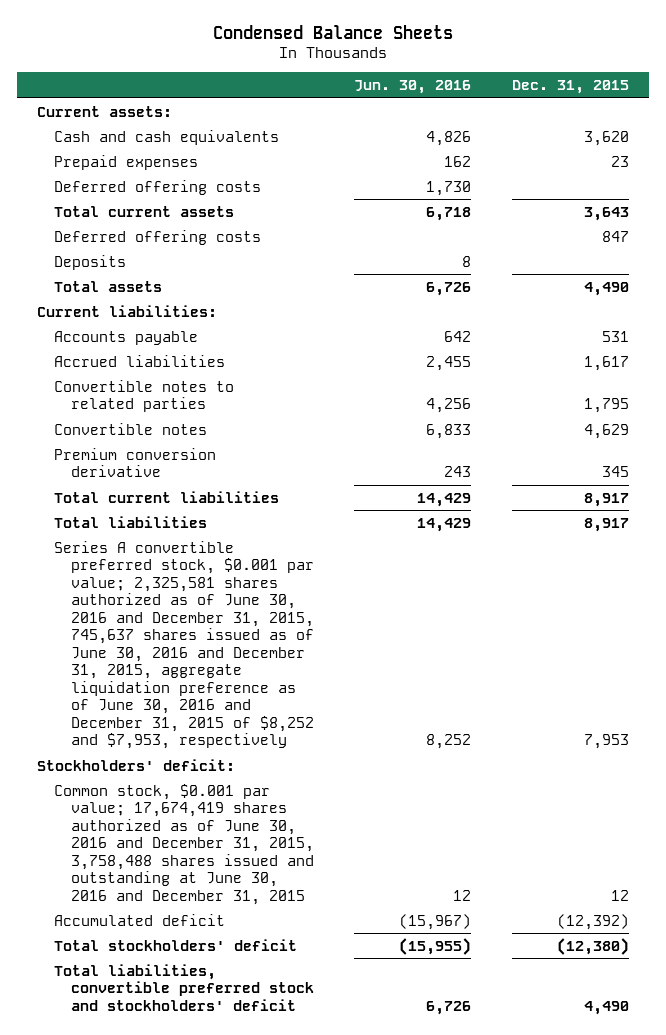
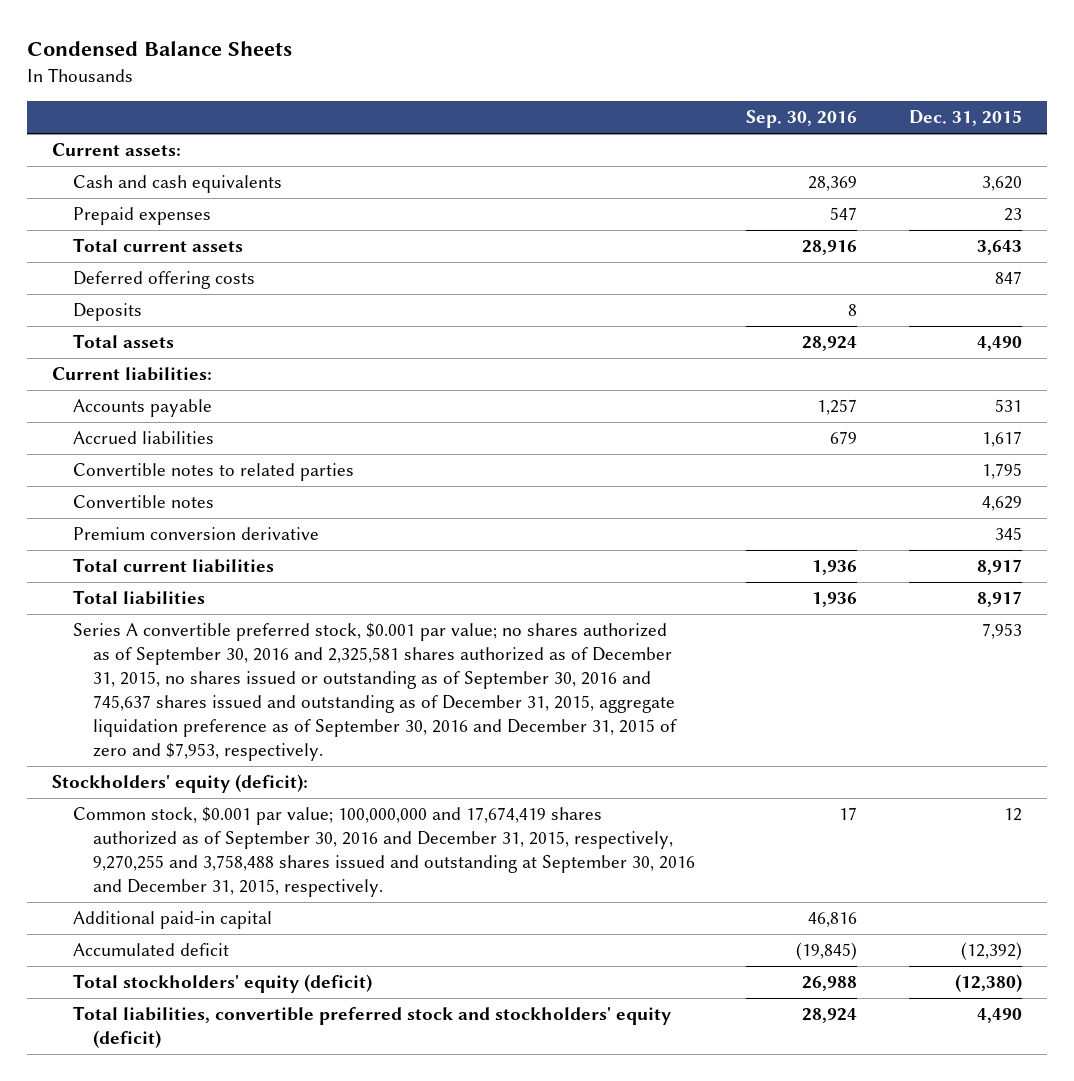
- | Jun. 30, 2016 | Dec. 31, 2015
+ | Sep. 30, 2016 | Dec. 31, 2015
- Deferred offering costs | 1,730 |
- Series A convertible preferred stock, $0.001 par value; 2,325,581 shares authorized as of June 30, 2016 and December 31, 2015, 745,637 shares issued as of June 30, 2016 and December 31, 2015, aggregate liquidation preference as of June 30, 2016 and December 31, 2015 of $8,252 and $7,953, respectively | 8,252 | 7,953
- Stockholders' deficit:
- Common stock, $0.001 par value; 17,674,419 shares authorized as of June 30, 2016 and December 31, 2015, 3,758,488 shares issued and outstanding at June 30, 2016 and December 31, 2015 | 12 | 12
+ Series A convertible preferred stock, $0.001 par value; no shares authorized as of September 30, 2016 and 2,325,581 shares authorized as of December 31, 2015, no shares issued or outstanding as of September 30, 2016 and 745,637 shares issued and outstanding as of December 31, 2015, aggregate liquidation preference as of September 30, 2016 and December 31, 2015 of zero and $7,953, respectively. | | 7,953
+ Stockholders' equity (deficit):
+ Common stock, $0.001 par value; 100,000,000 and 17,674,419 shares authorized as of September 30, 2016 and December 31, 2015, respectively, 9,270,255 and 3,758,488 shares issued and outstanding at September 30, 2016 and December 31, 2015, respectively. | 17 | 12
+ Additional paid-in capital | 46,816 |
- Total stockholders' deficit | (15,955) | (12,380)
- Total liabilities, convertible preferred stock and stockholders' deficit | 6,726 | 4,490
+ Total stockholders' equity (deficit) | 26,988 | (12,380)
+ Total liabilities, convertible preferred stock and stockholders' equity (deficit) | 28,924 | 4,490

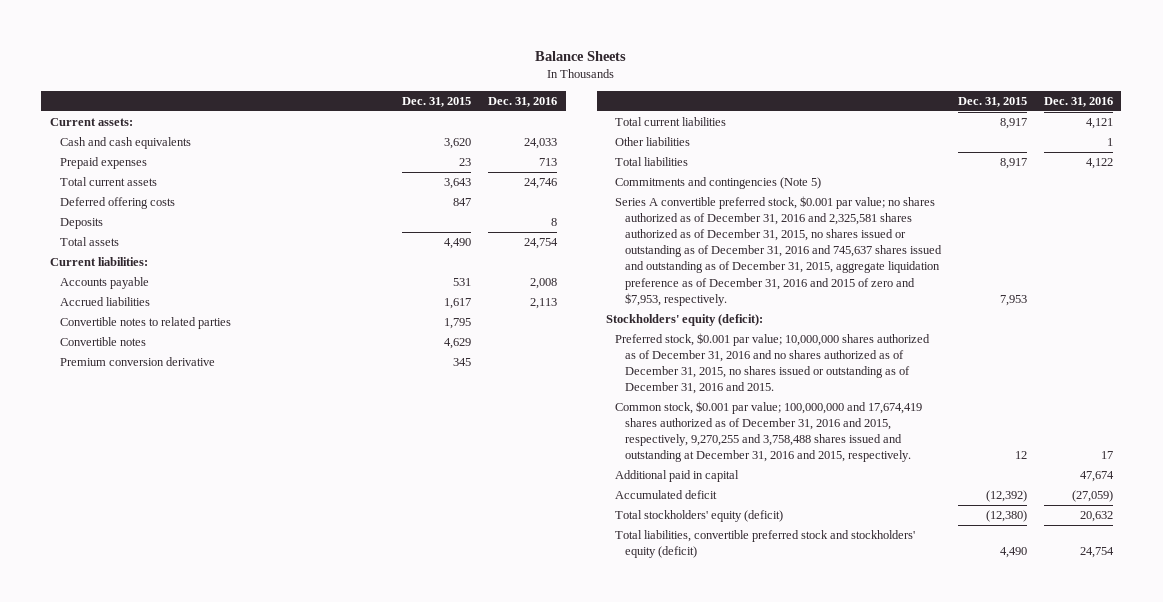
- Condensed Balance Sheets
+ Balance Sheets
- | Sep. 30, 2016 | Dec. 31, 2015
+ | Dec. 31, 2015 | Dec. 31, 2016
+ Other liabilities | | 1
- Series A convertible preferred stock, $0.001 par value; no shares authorized as of September 30, 2016 and 2,325,581 shares authorized as of December 31, 2015, no shares issued or outstanding as of September 30, 2016 and 745,637 shares issued and outstanding as of December 31, 2015, aggregate liquidation preference as of September 30, 2016 and December 31, 2015 of zero and $7,953, respectively. | | 7,953
+ Commitments and contingencies (Note 5)
+ Series A convertible preferred stock, $0.001 par value; no shares authorized as of December 31, 2016 and 2,325,581 shares authorized as of December 31, 2015, no shares issued or outstanding as of December 31, 2016 and 745,637 shares issued and outstanding as of December 31, 2015, aggregate liquidation preference as of December 31, 2016 and 2015 of zero and $7,953, respectively. | 7,953 |
- Common stock, $0.001 par value; 100,000,000 and 17,674,419 shares authorized as of September 30, 2016 and December 31, 2015, respectively, 9,270,255 and 3,758,488 shares issued and outstanding at September 30, 2016 and December 31, 2015, respectively. | 17 | 12
- Additional paid-in capital | 46,816 |
+ Preferred stock, $0.001 par value; 10,000,000 shares authorized as of December 31, 2016 and no shares authorized as of December 31, 2015, no shares issued or outstanding as of December 31, 2016 and 2015.
+ Common stock, $0.001 par value; 100,000,000 and 17,674,419 shares authorized as of December 31, 2016 and 2015, respectively, 9,270,255 and 3,758,488 shares issued and outstanding at December 31, 2016 and 2015, respectively. | 12 | 17
+ Additional paid in capital | | 47,674

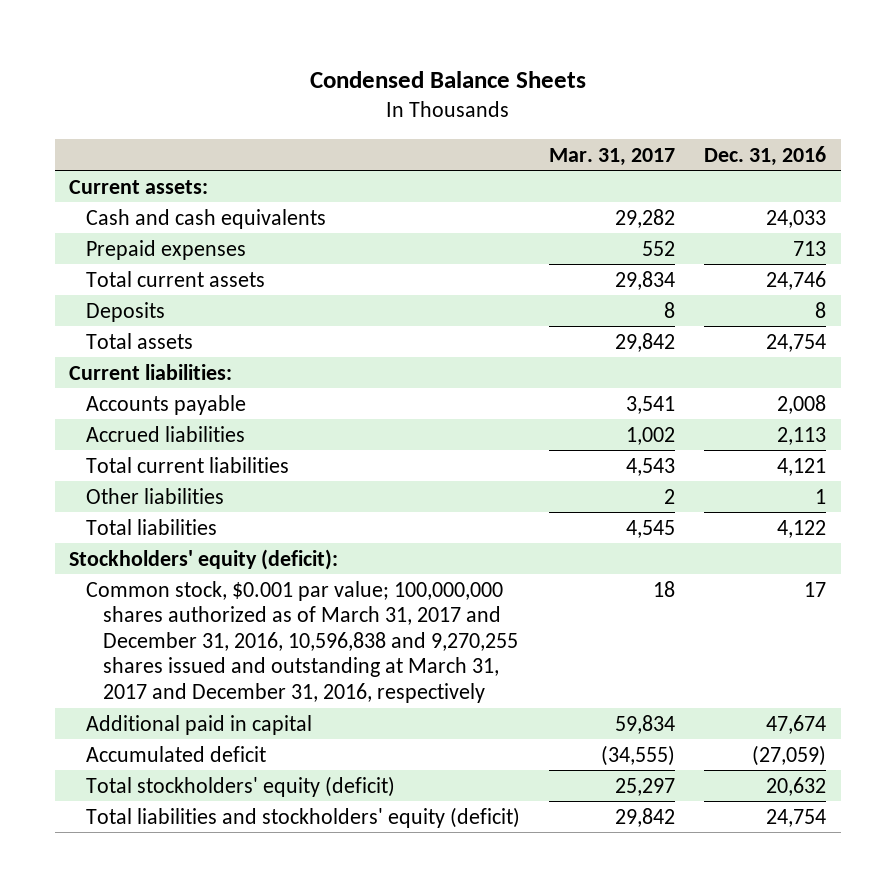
- Balance Sheets
+ Condensed Balance Sheets
- | Dec. 31, 2015 | Dec. 31, 2016
+ | Mar. 31, 2017 | Dec. 31, 2016
- Deferred offering costs | 847 |
- Convertible notes to related parties | 1,795 |
- Convertible notes | 4,629 |
- Premium conversion derivative | 345 |
- Commitments and contingencies (Note 5)
- Series A convertible preferred stock, $0.001 par value; no shares authorized as of December 31, 2016 and 2,325,581 shares authorized as of December 31, 2015, no shares issued or outstanding as of December 31, 2016 and 745,637 shares issued and outstanding as of December 31, 2015, aggregate liquidation preference as of December 31, 2016 and 2015 of zero and $7,953, respectively. | 7,953 |
- Preferred stock, $0.001 par value; 10,000,000 shares authorized as of December 31, 2016 and no shares authorized as of December 31, 2015, no shares issued or outstanding as of December 31, 2016 and 2015.
- Common stock, $0.001 par value; 100,000,000 and 17,674,419 shares authorized as of December 31, 2016 and 2015, respectively, 9,270,255 and 3,758,488 shares issued and outstanding at December 31, 2016 and 2015, respectively. | 12 | 17
+ Common stock, $0.001 par value; 100,000,000 shares authorized as of March 31, 2017 and December 31, 2016, 10,596,838 and 9,270,255 shares issued and outstanding at March 31, 2017 and December 31, 2016, respectively | 18 | 17
- Total liabilities, convertible preferred stock and stockholders' equity (deficit) | 4,490 | 24,754
+ Total liabilities and stockholders' equity (deficit) | 29,842 | 24,754

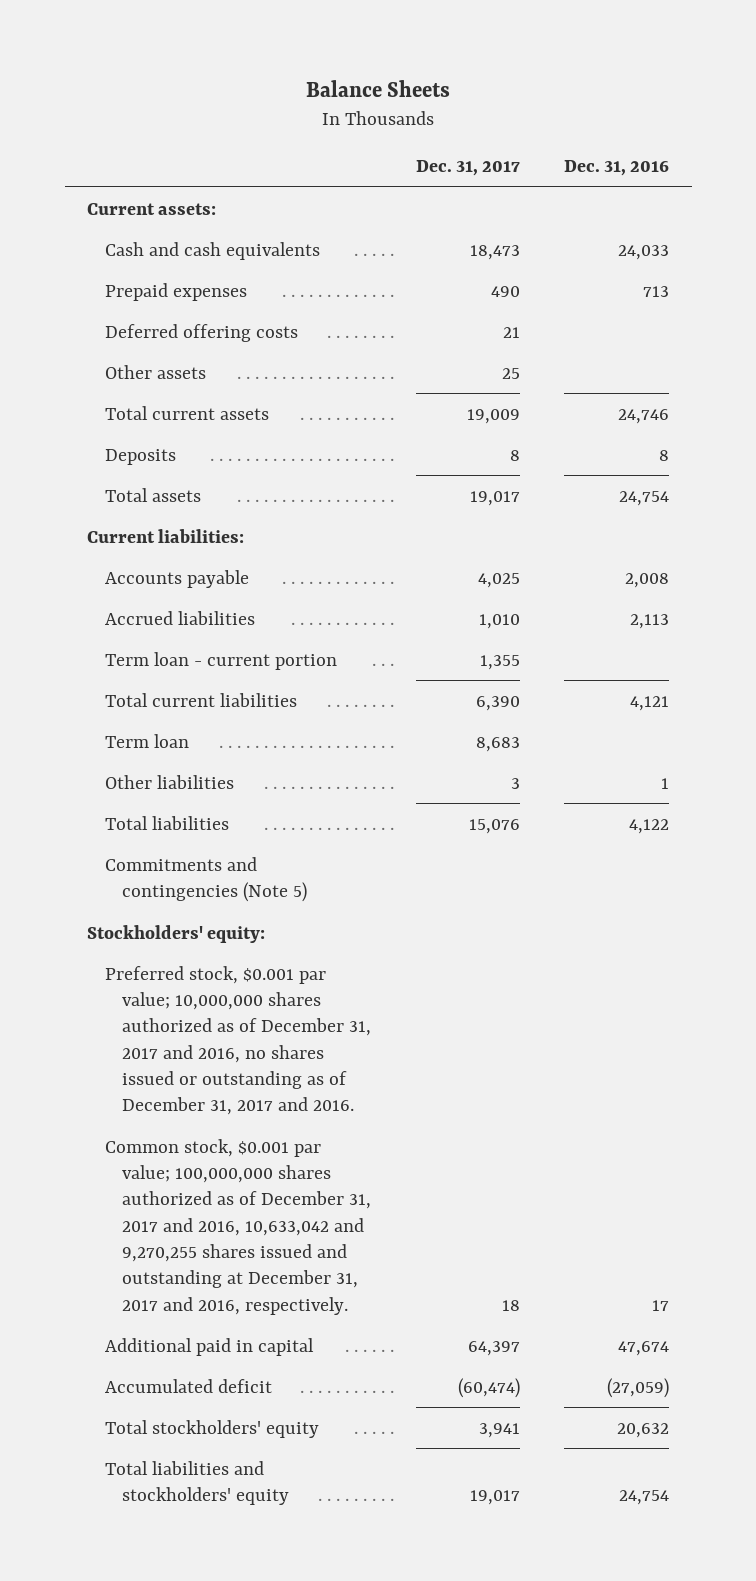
- Condensed Balance Sheets
+ Balance Sheets
- | Mar. 31, 2017 | Dec. 31, 2016
+ | Dec. 31, 2017 | Dec. 31, 2016
+ Deferred offering costs | 21 |
+ Other assets | 25 |
+ Term loan - current portion | 1,355 |
+ Term loan | 8,683 |
- Stockholders' equity (deficit):
- Common stock, $0.001 par value; 100,000,000 shares authorized as of March 31, 2017 and December 31, 2016, 10,596,838 and 9,270,255 shares issued and outstanding at March 31, 2017 and December 31, 2016, respectively | 18 | 17
+ Commitments and contingencies (Note 5)
+ Stockholders' equity:
+ Preferred stock, $0.001 par value; 10,000,000 shares authorized as of December 31, 2017 and 2016, no shares issued or outstanding as of December 31, 2017 and 2016.
+ Common stock, $0.001 par value; 100,000,000 shares authorized as of December 31, 2017 and 2016, 10,633,042 and 9,270,255 shares issued and outstanding at December 31, 2017 and 2016, respectively. | 18 | 17
- Total stockholders' equity (deficit) | 25,297 | 20,632
- Total liabilities and stockholders' equity (deficit) | 29,842 | 24,754
+ Total stockholders' equity | 3,941 | 20,632
+ Total liabilities and stockholders' equity | 19,017 | 24,754

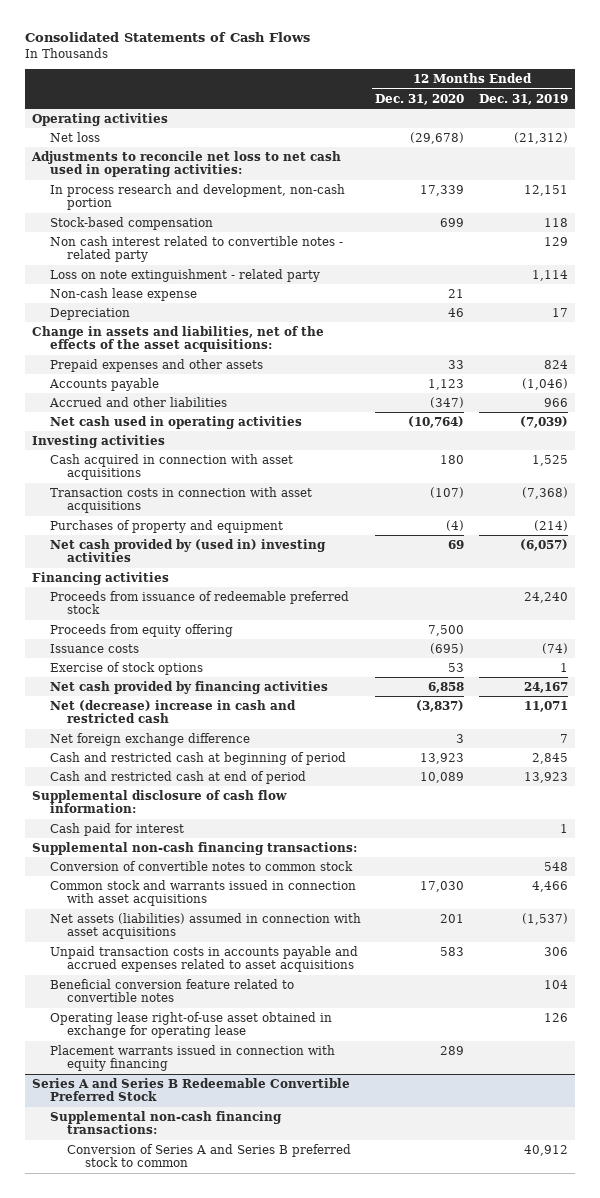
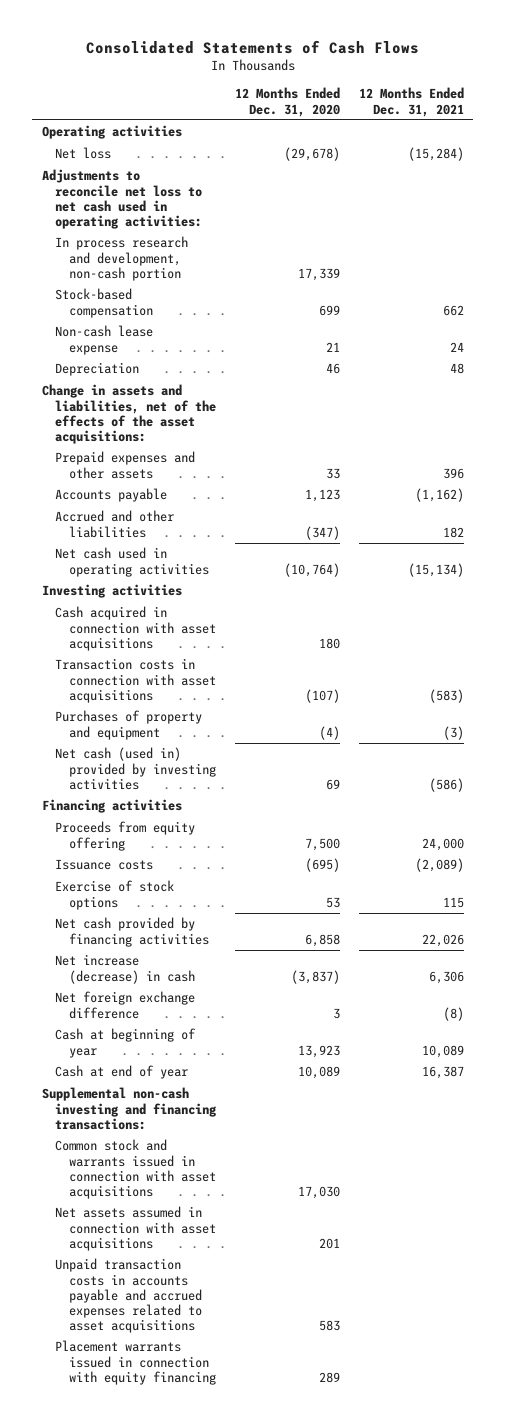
- | 12 Months Ended Dec. 31, 2020 | 12 Months Ended Dec. 31, 2019
+ | 12 Months Ended Dec. 31, 2020 | 12 Months Ended Dec. 31, 2021
- Non cash interest related to convertible notes - related party | | 129
- Loss on note extinguishment - related party | | 1,114
- Net cash provided by (used in) investing activities | 69 | (6,057)
+ Net cash (used in) provided by investing activities | 69 | (586)
- Proceeds from issuance of redeemable preferred stock | | 24,240
- Net (decrease) increase in cash and restricted cash | (3,837) | 11,071
+ Net increase (decrease) in cash | (3,837) | 6,306
- Cash and restricted cash at beginning of period | 13,923 | 2,845
- Cash and restricted cash at end of period | 10,089 | 13,923
- Supplemental disclosure of cash flow information:
- Cash paid for interest | | 1
- Supplemental non-cash financing transactions:
- Conversion of convertible notes to common stock | | 548
+ Cash at beginning of year | 13,923 | 10,089
+ Cash at end of year | 10,089 | 16,387
+ Supplemental non-cash investing and financing transactions:
- Net assets (liabilities) assumed in connection with asset acquisitions | 201 | (1,537)
+ Net assets assumed in connection with asset acquisitions | 201 |
- Beneficial conversion feature related to convertible notes | | 104
- Operating lease right-of-use asset obtained in exchange for operating lease | | 126
- Series A and Series B Redeemable Convertible Preferred Stock
- Supplemental non-cash financing transactions:
- Conversion of Series A and Series B preferred stock to common | | 40,912

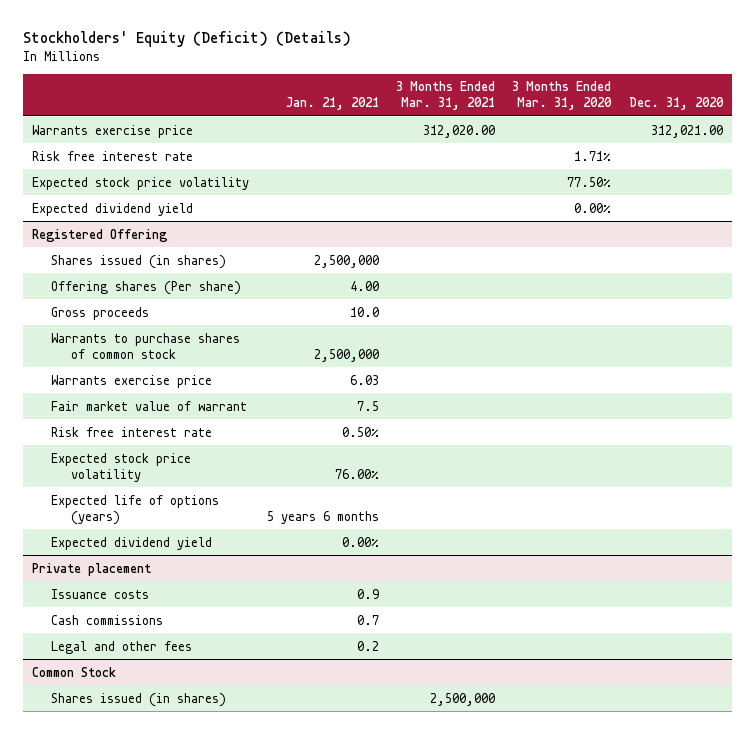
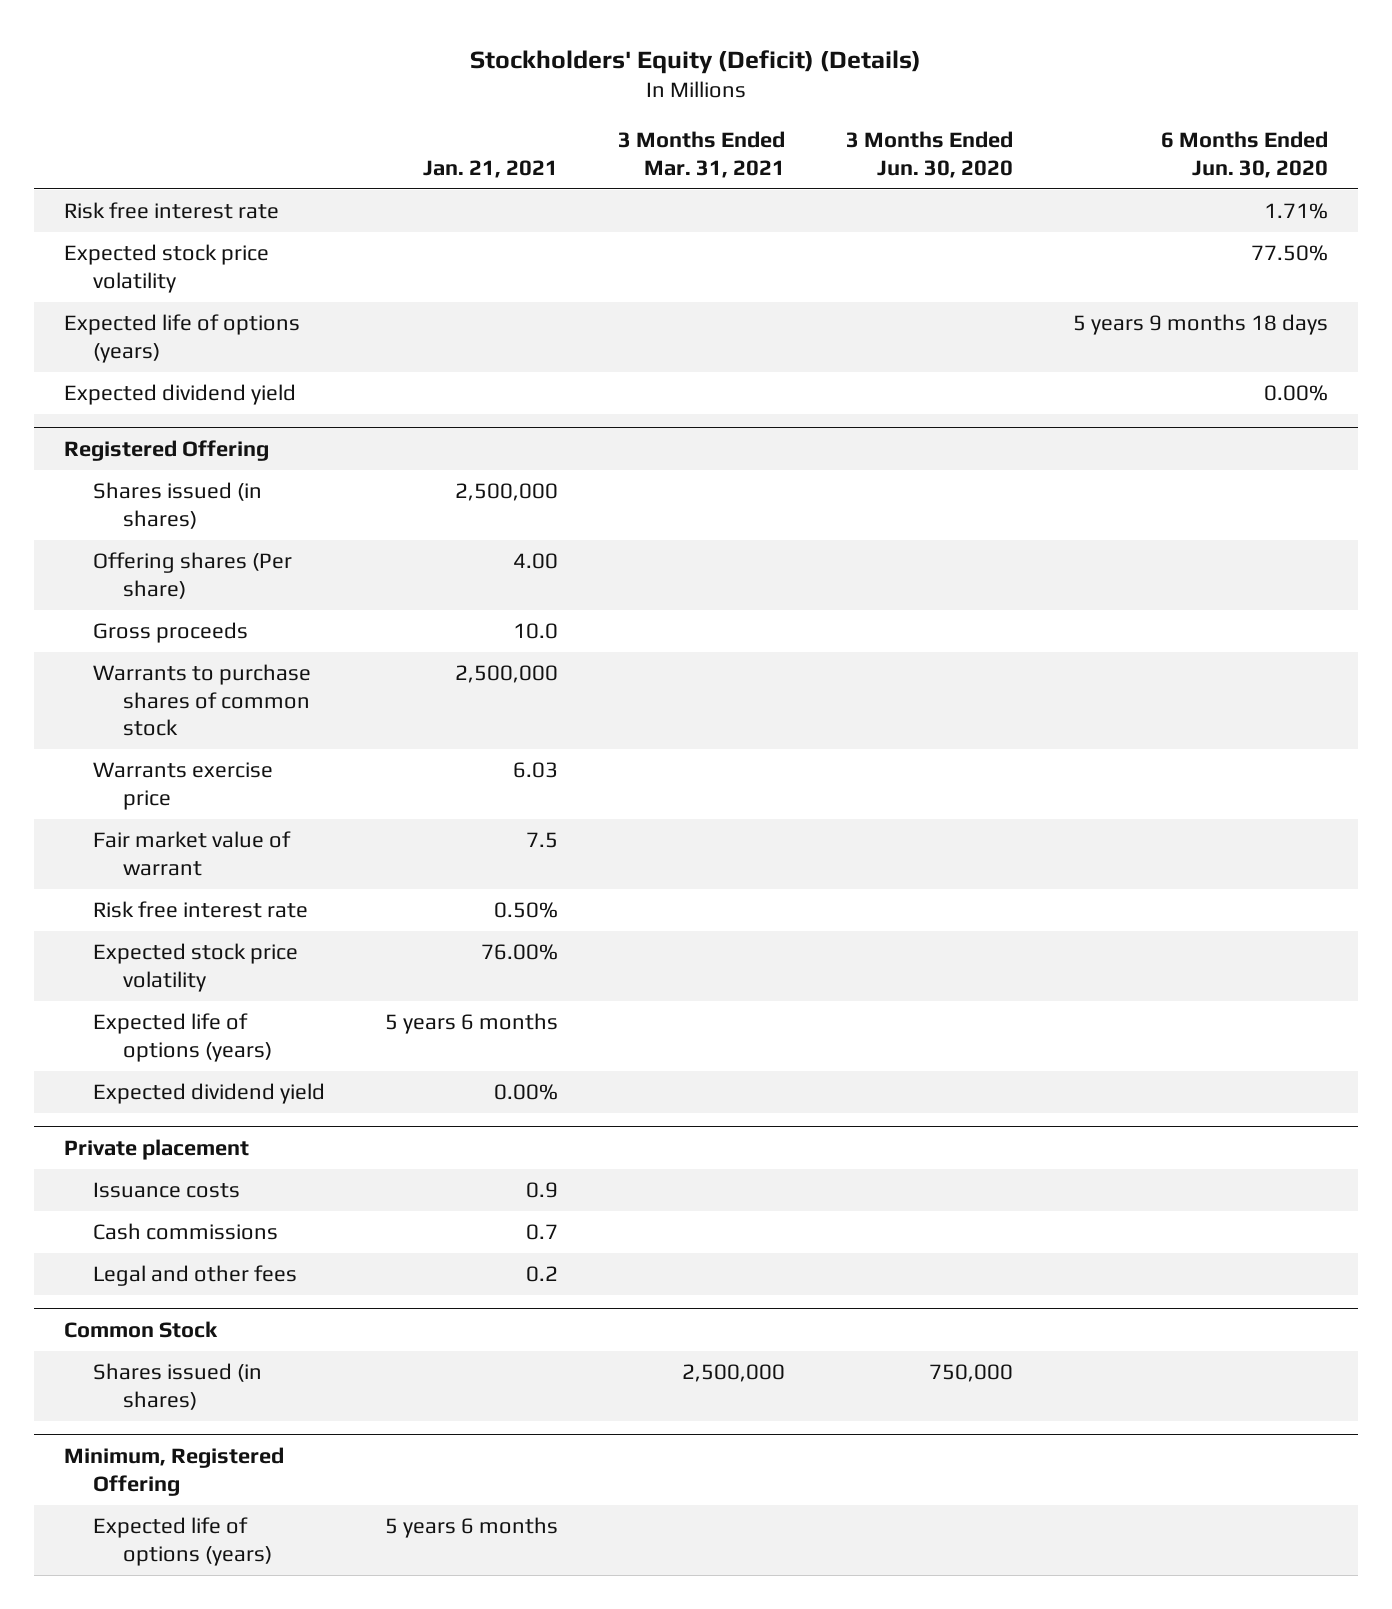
- | Jan. 21, 2021 | 3 Months Ended Mar. 31, 2021 | 3 Months Ended Mar. 31, 2020 | Dec. 31, 2020
+ | Jan. 21, 2021 | 3 Months Ended Mar. 31, 2021 | 3 Months Ended Jun. 30, 2020 | 6 Months Ended Jun. 30, 2020
- Warrants exercise price | | 312,020.00 | | 312,021.00
+ Expected life of options (years) | | | | 5 years 9 months 18 days
+ Minimum, Registered Offering
+ Expected life of options (years) | 5 years 6 months | | |

